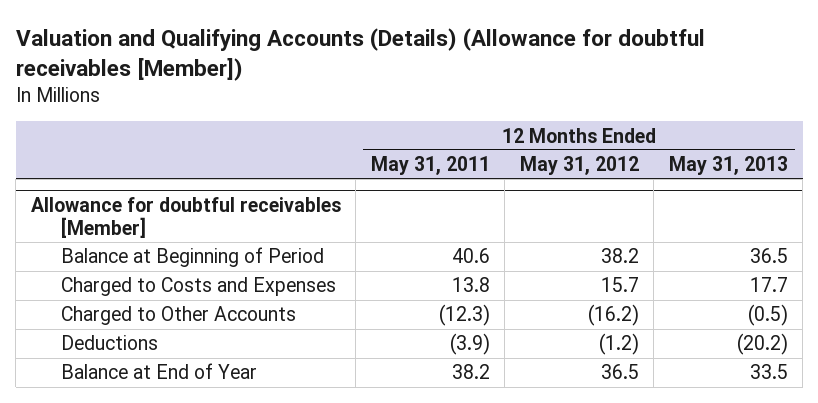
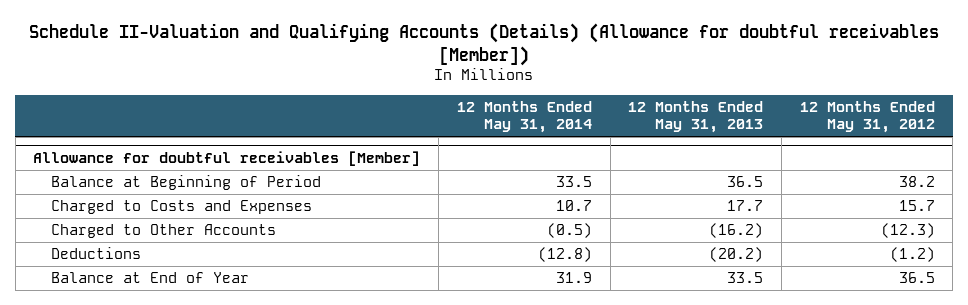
- Valuation and Qualifying Accounts (Details) (Allowance for doubtful receivables [Member])
+ Schedule II-Valuation and Qualifying Accounts (Details) (Allowance for doubtful receivables [Member])
- | 12 Months Ended May 31, 2011 | 12 Months Ended May 31, 2012 | 12 Months Ended May 31, 2013
+ | 12 Months Ended May 31, 2014 | 12 Months Ended May 31, 2013 | 12 Months Ended May 31, 2012
@ Allowance for doubtful receivables [Member]
- Charged to Other Accounts | (12.3) | (16.2) | (0.5)
+ Charged to Other Accounts | (0.5) | (16.2) | (12.3)

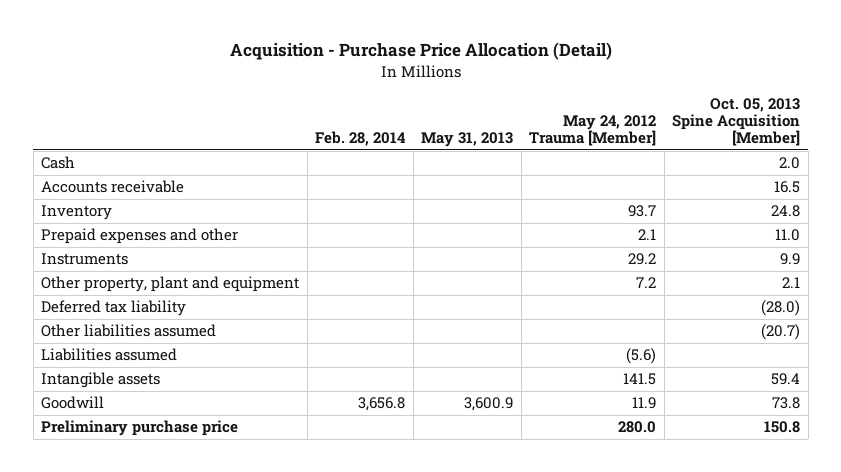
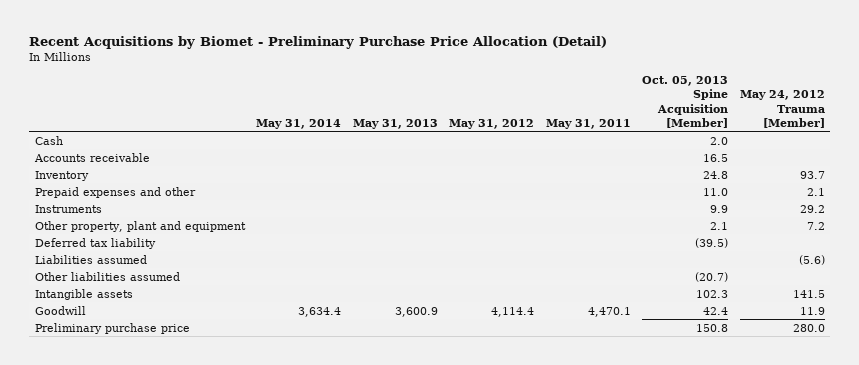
- Acquisition - Purchase Price Allocation (Detail)
+ Recent Acquisitions by Biomet - Preliminary Purchase Price Allocation (Detail)
- | Feb. 28, 2014 | May 31, 2013 | May 24, 2012 Trauma [Member] | Oct. 05, 2013 Spine Acquisition [Member]
+ | May 31, 2014 | May 31, 2013 | May 31, 2012 | May 31, 2011 | Oct. 05, 2013 Spine Acquisition [Member] | May 24, 2012 Trauma [Member]
- Deferred tax liability | | | | (28.0)
+ Deferred tax liability | | | | | (39.5) |
- Intangible assets | | | 141.5 | 59.4
- Goodwill | 3,656.8 | 3,600.9 | 11.9 | 73.8
moved down: Other liabilities assumed | | | | | (20.7) |
+ Intangible assets | | | | | 102.3 | 141.5
+ Goodwill | 3,634.4 | 3,600.9 | 4,114.4 | 4,470.1 | 42.4 | 11.9

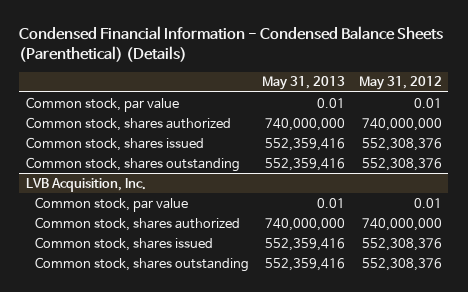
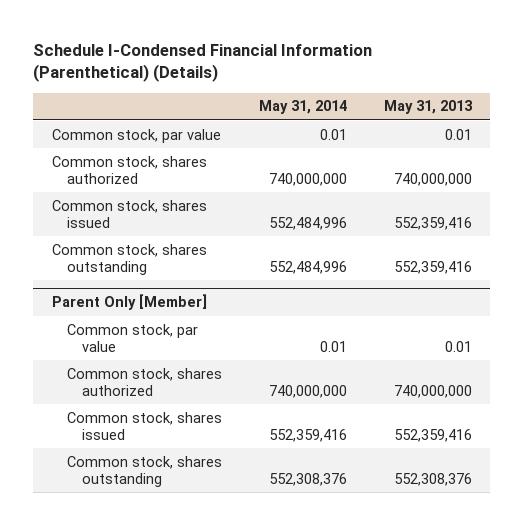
- Condensed Financial Information - Condensed Balance Sheets (Parenthetical) (Details)
+ Schedule I-Condensed Financial Information (Parenthetical) (Details)
- | May 31, 2013 | May 31, 2012
+ | May 31, 2014 | May 31, 2013
- LVB Acquisition, Inc.
+ Parent Only [Member]
- Common stock, shares outstanding | 552,359,416 | 552,308,376
+ Common stock, shares outstanding | 552,308,376 | 552,308,376

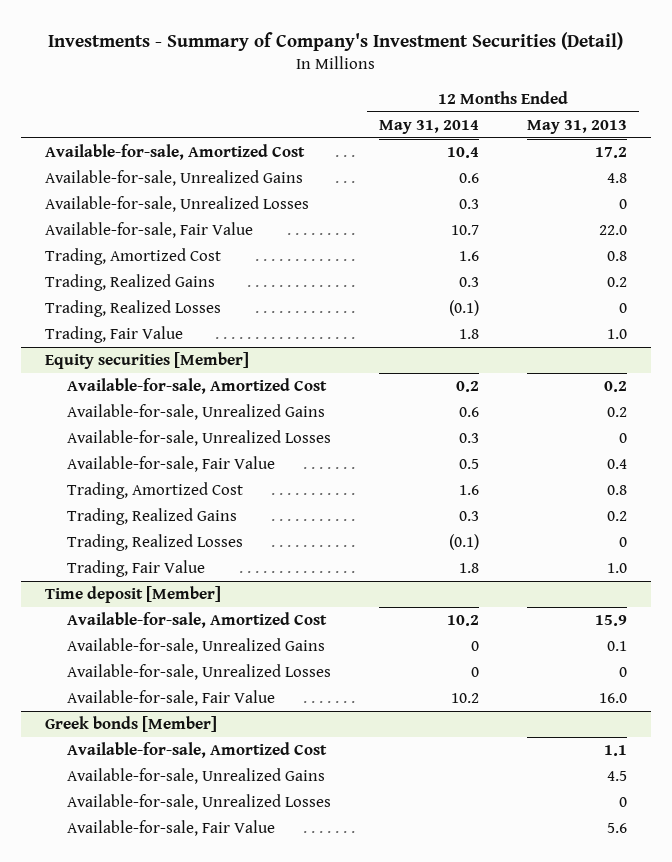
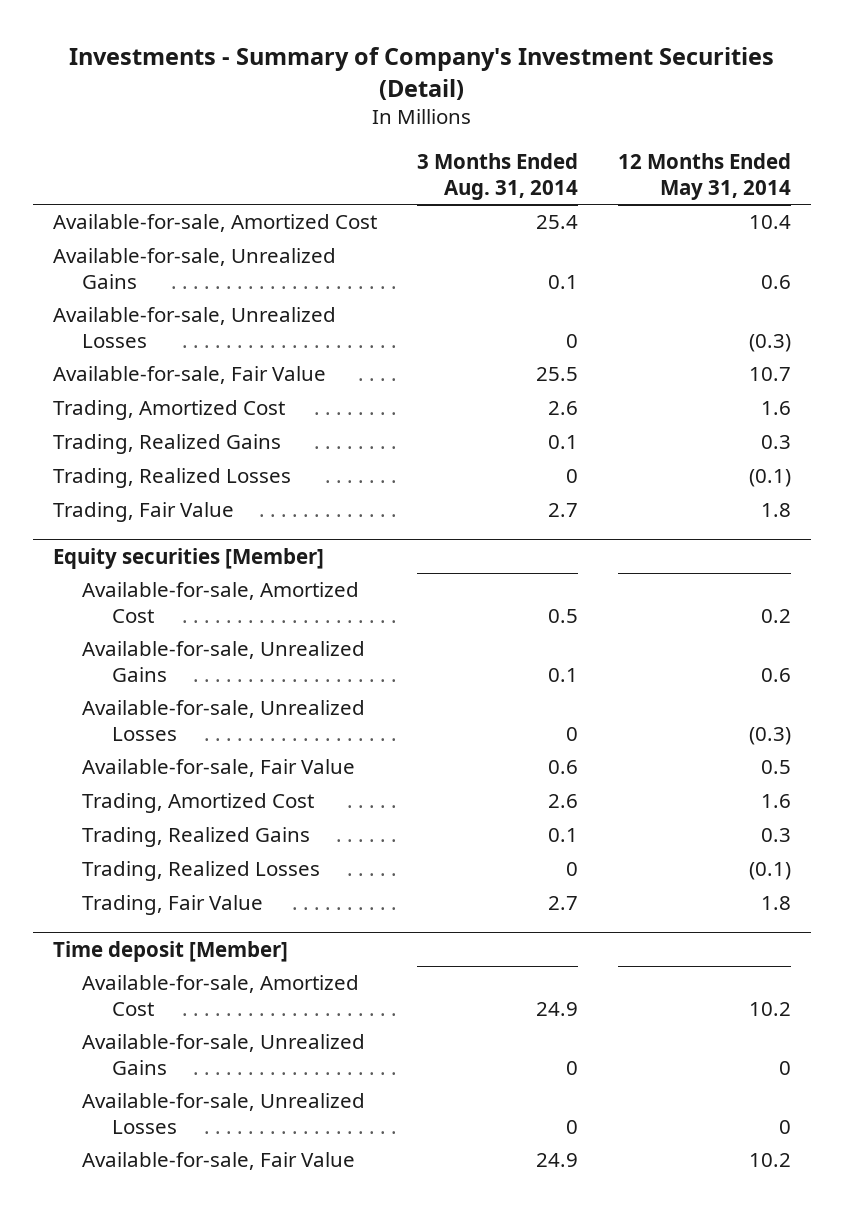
- | 12 Months Ended May 31, 2014 | 12 Months Ended May 31, 2013
+ | 3 Months Ended Aug. 31, 2014 | 12 Months Ended May 31, 2014
- Available-for-sale, Unrealized Losses | 0.3 | 0
+ Available-for-sale, Unrealized Losses | 0 | (0.3)
@ Equity securities [Member]
- Available-for-sale, Unrealized Losses | 0.3 | 0
+ Available-for-sale, Unrealized Losses | 0 | (0.3)
- Greek bonds [Member]
- Available-for-sale, Amortized Cost | | 1.1
- Available-for-sale, Unrealized Gains | | 4.5
- Available-for-sale, Unrealized Losses | | 0
- Available-for-sale, Fair Value | | 5.6

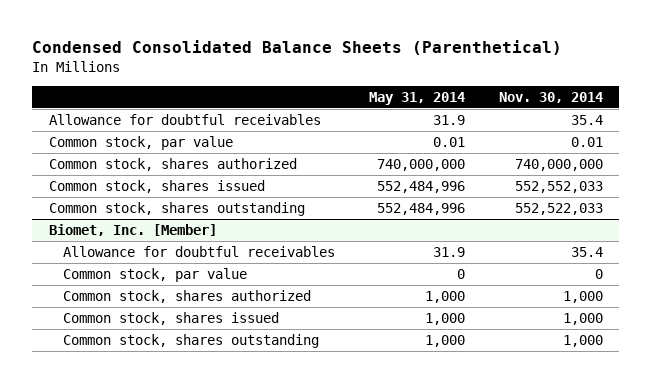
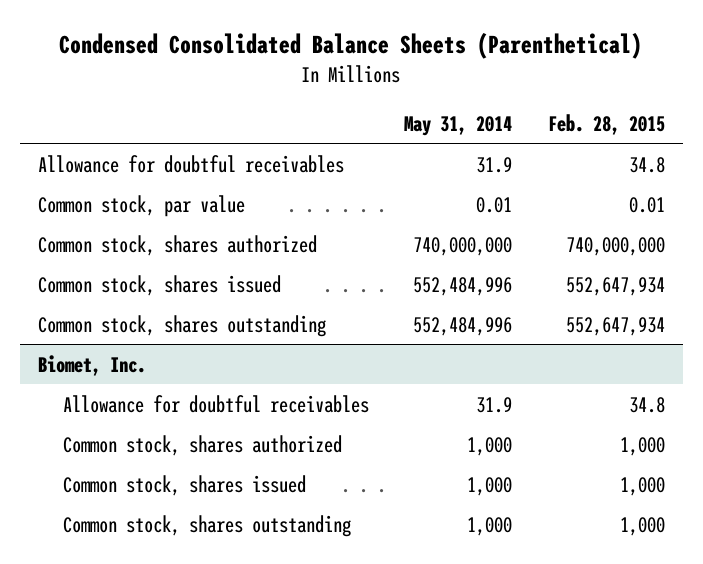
- | May 31, 2014 | Nov. 30, 2014
+ | May 31, 2014 | Feb. 28, 2015
- Biomet, Inc. [Member]
+ Biomet, Inc.
- Common stock, par value | 0 | 0

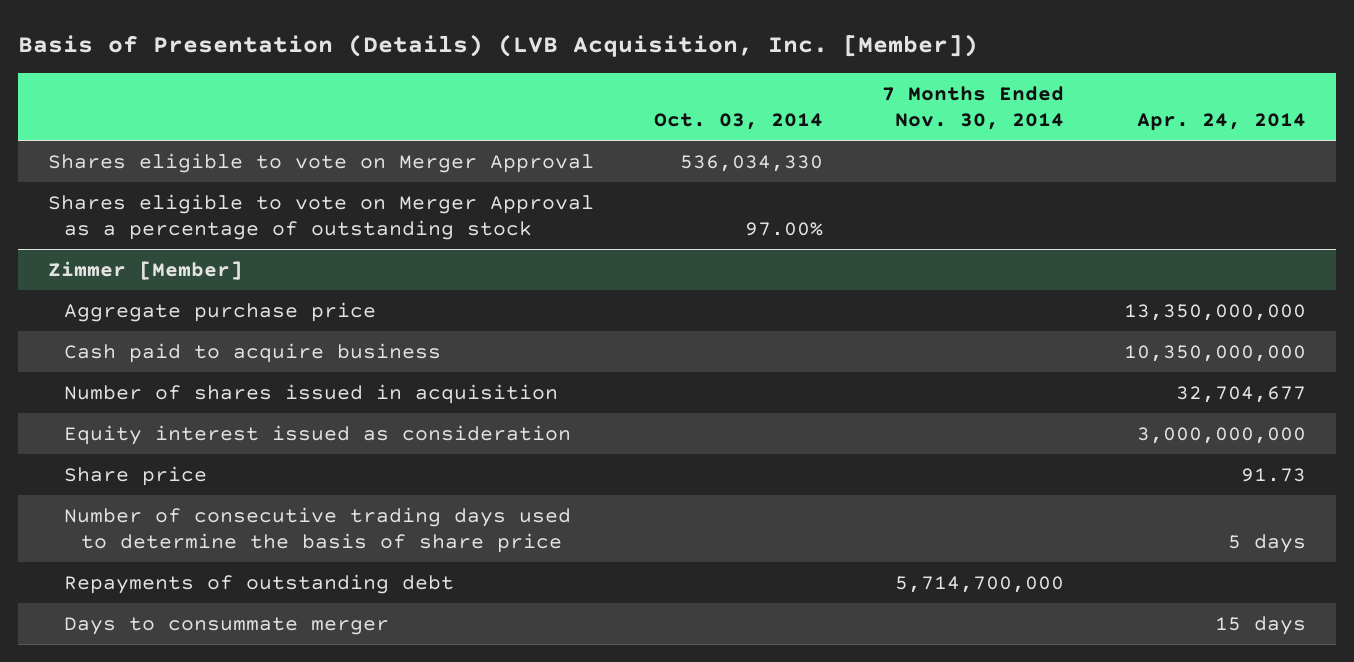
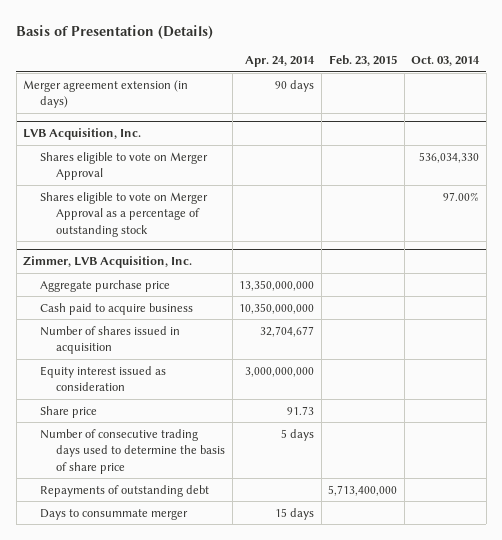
- Basis of Presentation (Details) (LVB Acquisition, Inc. [Member])
+ Basis of Presentation (Details)
- | Oct. 03, 2014 | 7 Months Ended Nov. 30, 2014 | Apr. 24, 2014
+ | Apr. 24, 2014 | Feb. 23, 2015 | Oct. 03, 2014
+ Merger agreement extension (in days) | 90 days | |
+ LVB Acquisition, Inc.
- Zimmer [Member]
+ Zimmer, LVB Acquisition, Inc.

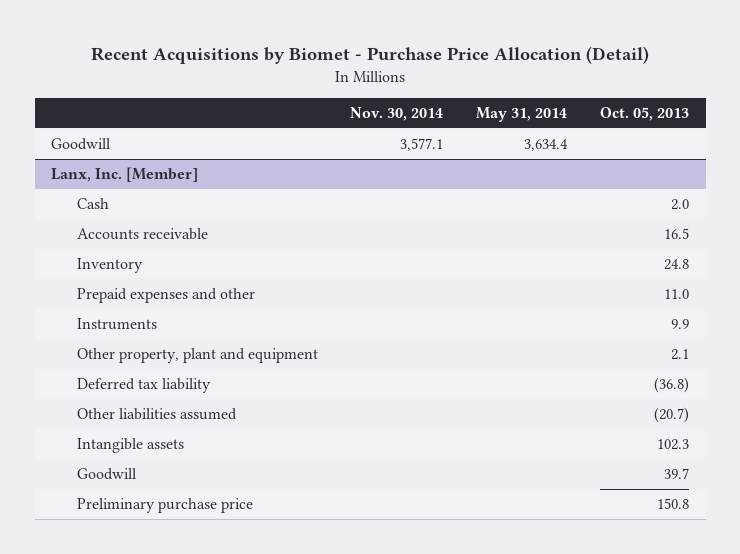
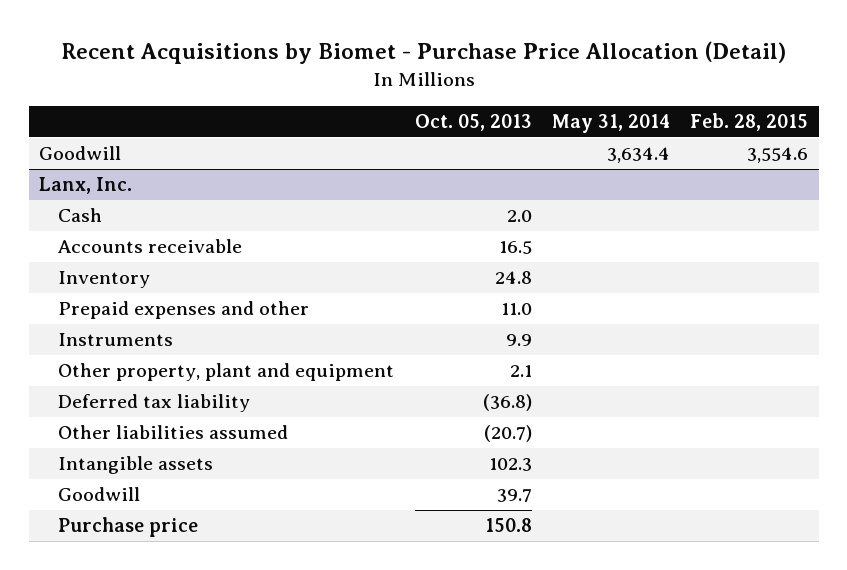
- | Nov. 30, 2014 | May 31, 2014 | Oct. 05, 2013
+ | Oct. 05, 2013 | May 31, 2014 | Feb. 28, 2015
- Lanx, Inc. [Member]
+ Lanx, Inc.
- Preliminary purchase price | | | 150.8
+ Purchase price | 150.8 | |

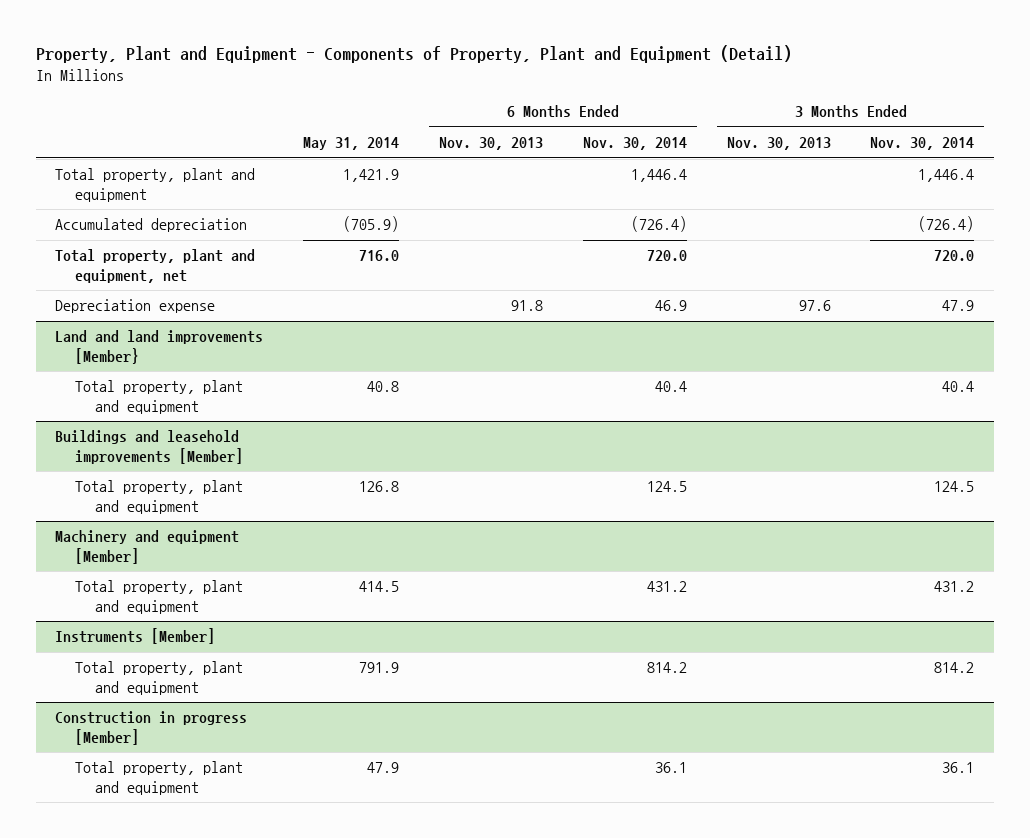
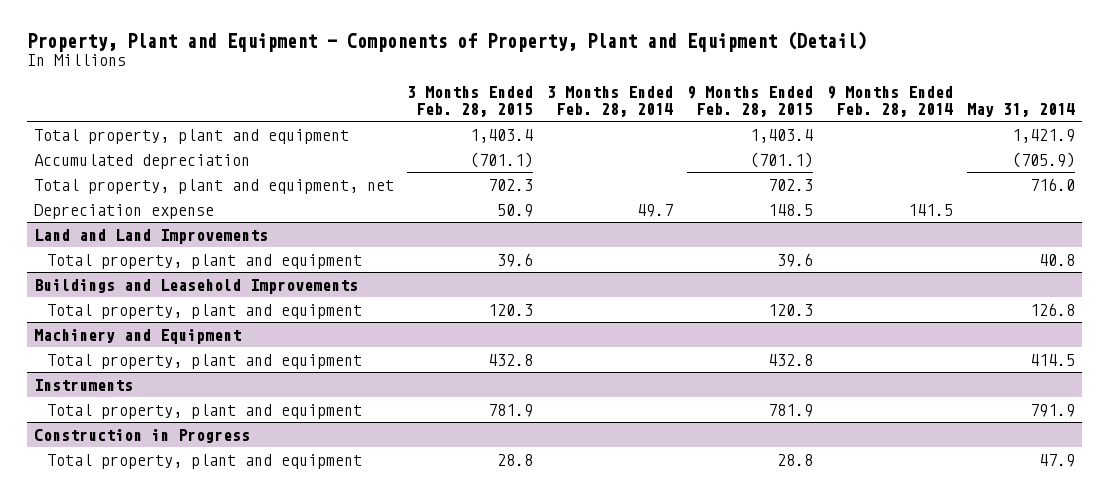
- | May 31, 2014 | 6 Months Ended Nov. 30, 2013 | 6 Months Ended Nov. 30, 2014 | 3 Months Ended Nov. 30, 2013 | 3 Months Ended Nov. 30, 2014
+ | 3 Months Ended Feb. 28, 2015 | 3 Months Ended Feb. 28, 2014 | 9 Months Ended Feb. 28, 2015 | 9 Months Ended Feb. 28, 2014 | May 31, 2014
- Land and land improvements [Member}
+ Land and Land Improvements
- Buildings and leasehold improvements [Member]
+ Buildings and Leasehold Improvements
- Machinery and equipment [Member]
+ Machinery and Equipment
- Instruments [Member]
+ Instruments
- Construction in progress [Member]
+ Construction in Progress

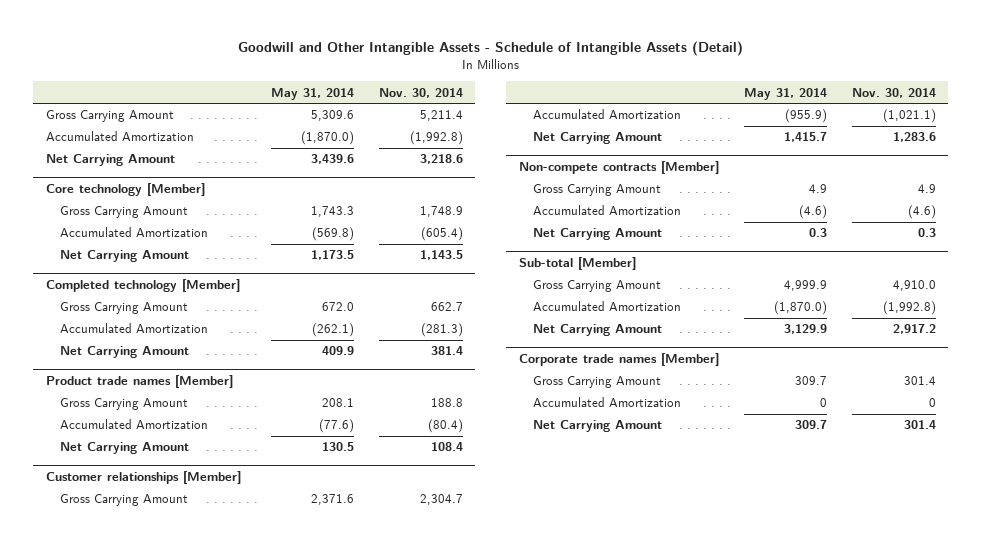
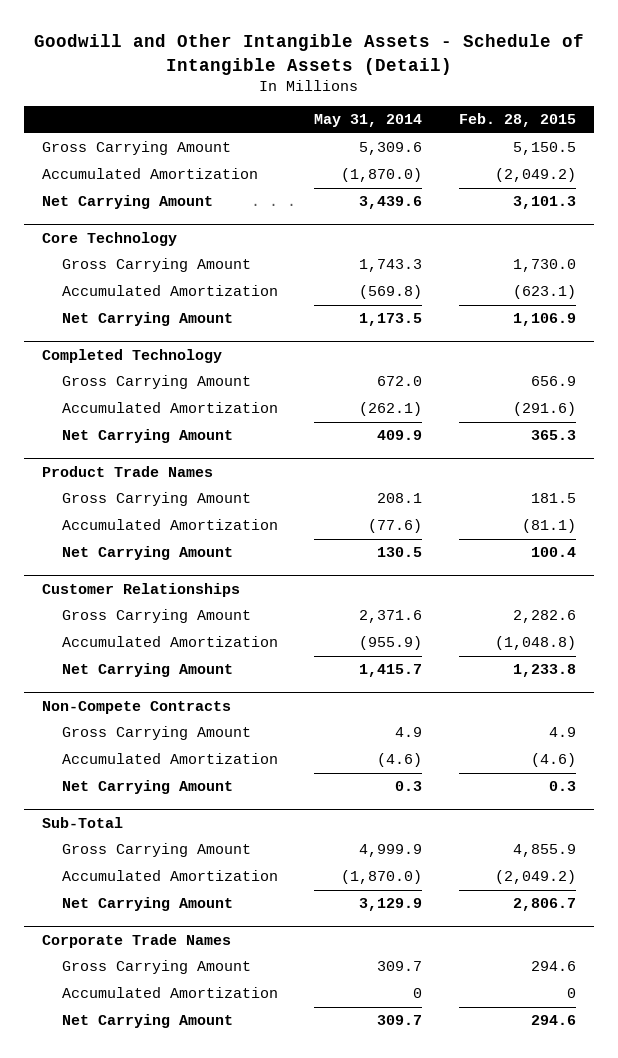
- | May 31, 2014 | Nov. 30, 2014
+ | May 31, 2014 | Feb. 28, 2015
- Core technology [Member]
+ Core Technology
- Completed technology [Member]
+ Completed Technology
- Product trade names [Member]
+ Product Trade Names
- Customer relationships [Member]
+ Customer Relationships
- Non-compete contracts [Member]
+ Non-Compete Contracts
- Sub-total [Member]
+ Sub-Total
- Corporate trade names [Member]
+ Corporate Trade Names

